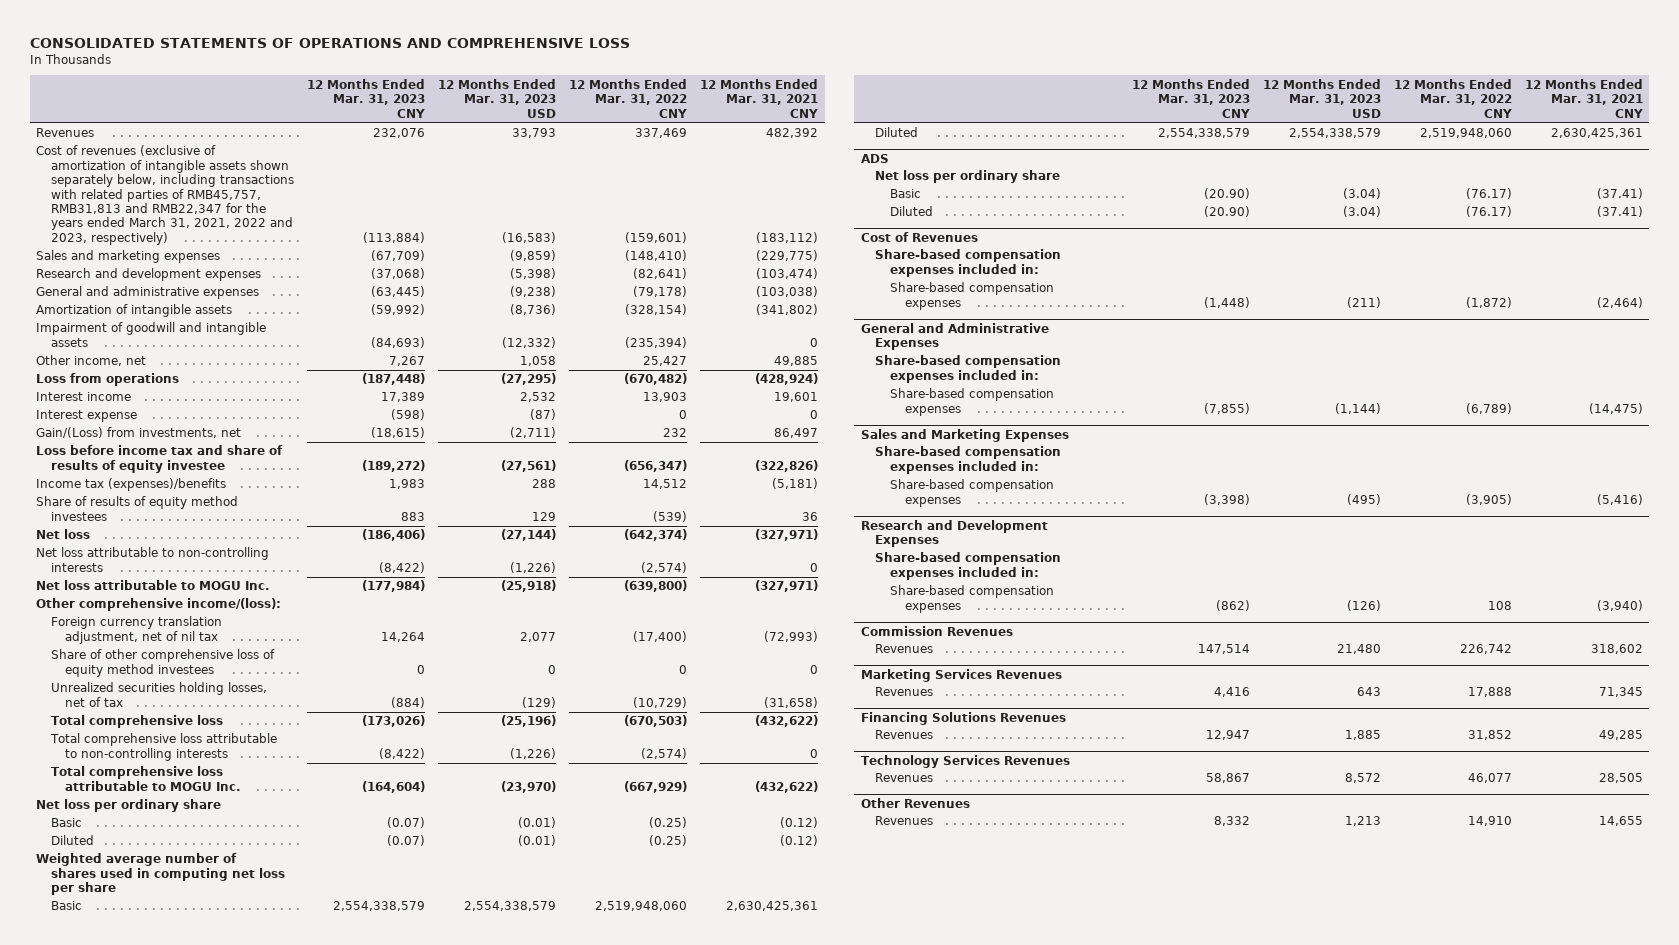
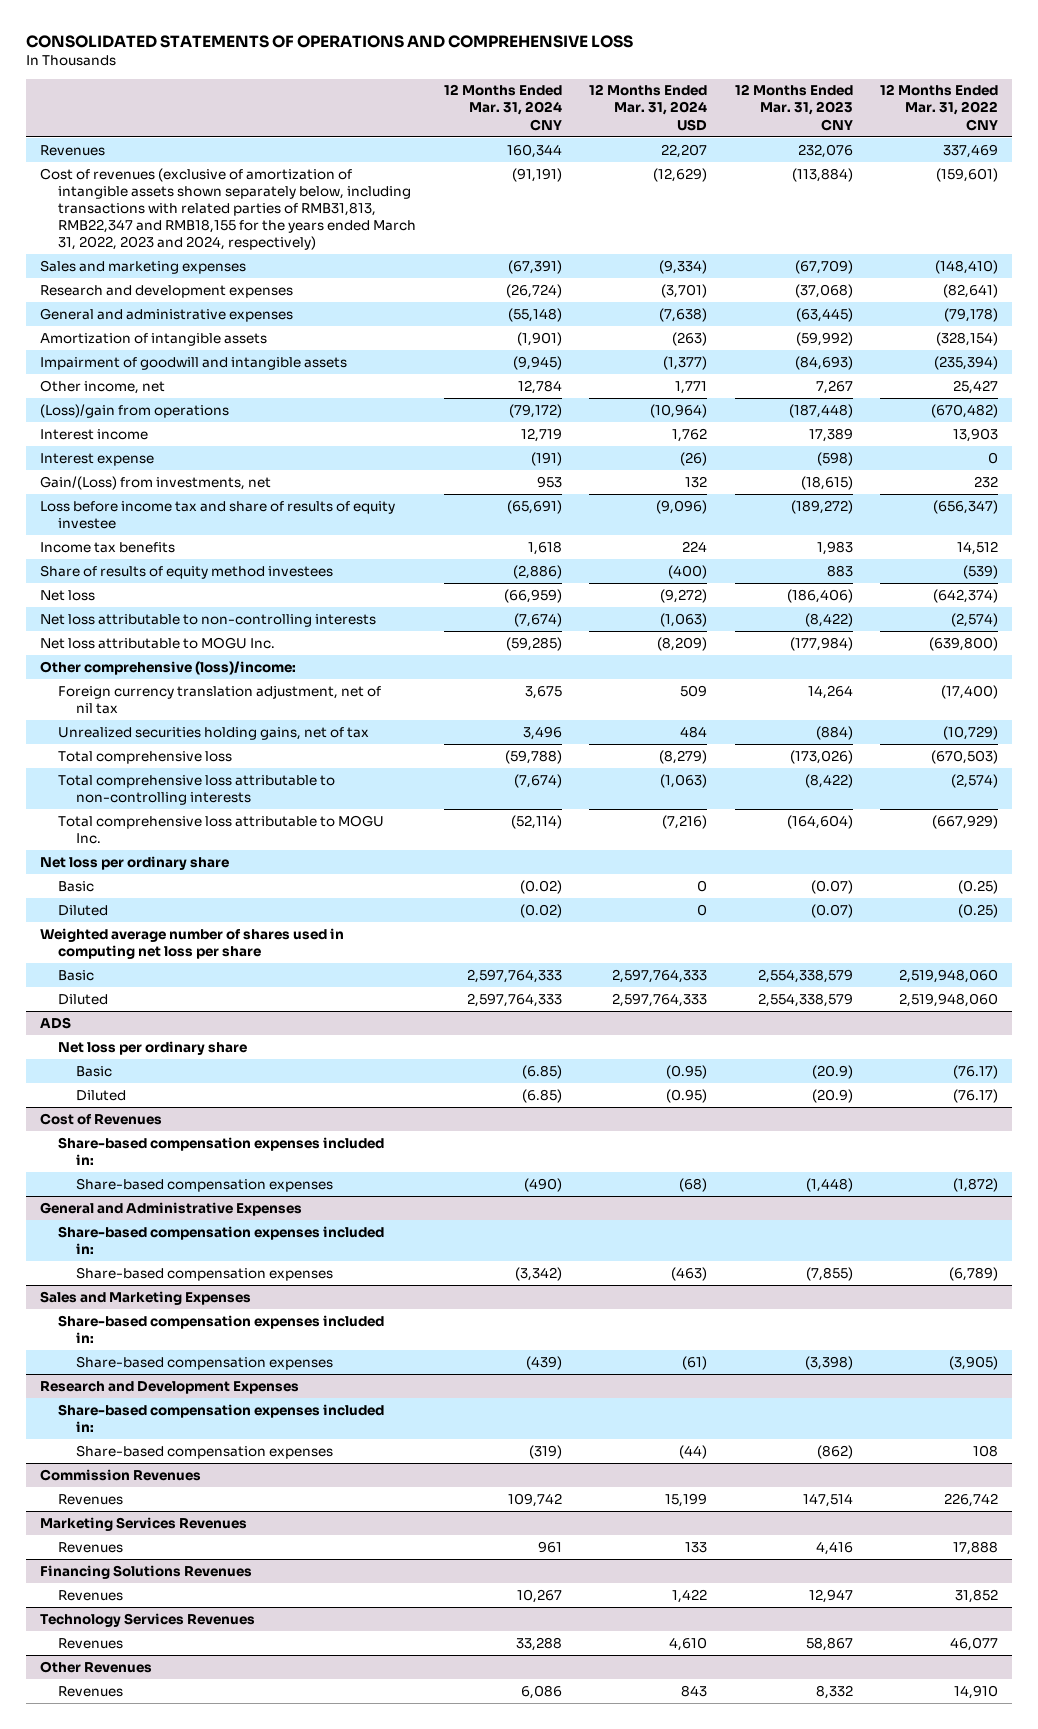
- | 12 Months Ended Mar. 31, 2023 CNY | 12 Months Ended Mar. 31, 2023 USD | 12 Months Ended Mar. 31, 2022 CNY | 12 Months Ended Mar. 31, 2021 CNY
+ | 12 Months Ended Mar. 31, 2024 CNY | 12 Months Ended Mar. 31, 2024 USD | 12 Months Ended Mar. 31, 2023 CNY | 12 Months Ended Mar. 31, 2022 CNY
- Cost of revenues (exclusive of amortization of intangible assets shown separately below, including transactions with related parties of RMB45,757, RMB31,813 and RMB22,347 for the years ended March 31, 2021, 2022 and 2023, respectively) | (113,884) | (16,583) | (159,601) | (183,112)
+ Cost of revenues (exclusive of amortization of intangible assets shown separately below, including transactions with related parties of RMB31,813, RMB22,347 and RMB18,155 for the years ended March 31, 2022, 2023 and 2024, respectively) | (91,191) | (12,629) | (113,884) | (159,601)
- Loss from operations | (187,448) | (27,295) | (670,482) | (428,924)
+ (Loss)/gain from operations | (79,172) | (10,964) | (187,448) | (670,482)
- Income tax (expenses)/benefits | 1,983 | 288 | 14,512 | (5,181)
+ Income tax benefits | 1,618 | 224 | 1,983 | 14,512
- Other comprehensive income/(loss):
+ Other comprehensive (loss)/income:
- Share of other comprehensive loss of equity method investees | 0 | 0 | 0 | 0
- Unrealized securities holding losses, net of tax | (884) | (129) | (10,729) | (31,658)
+ Unrealized securities holding gains, net of tax | 3,496 | 484 | (884) | (10,729)
@ ADS
- Basic | (20.90) | (3.04) | (76.17) | (37.41)
- Diluted | (20.90) | (3.04) | (76.17) | (37.41)
+ Basic | (6.85) | (0.95) | (20.9) | (76.17)
+ Diluted | (6.85) | (0.95) | (20.9) | (76.17)

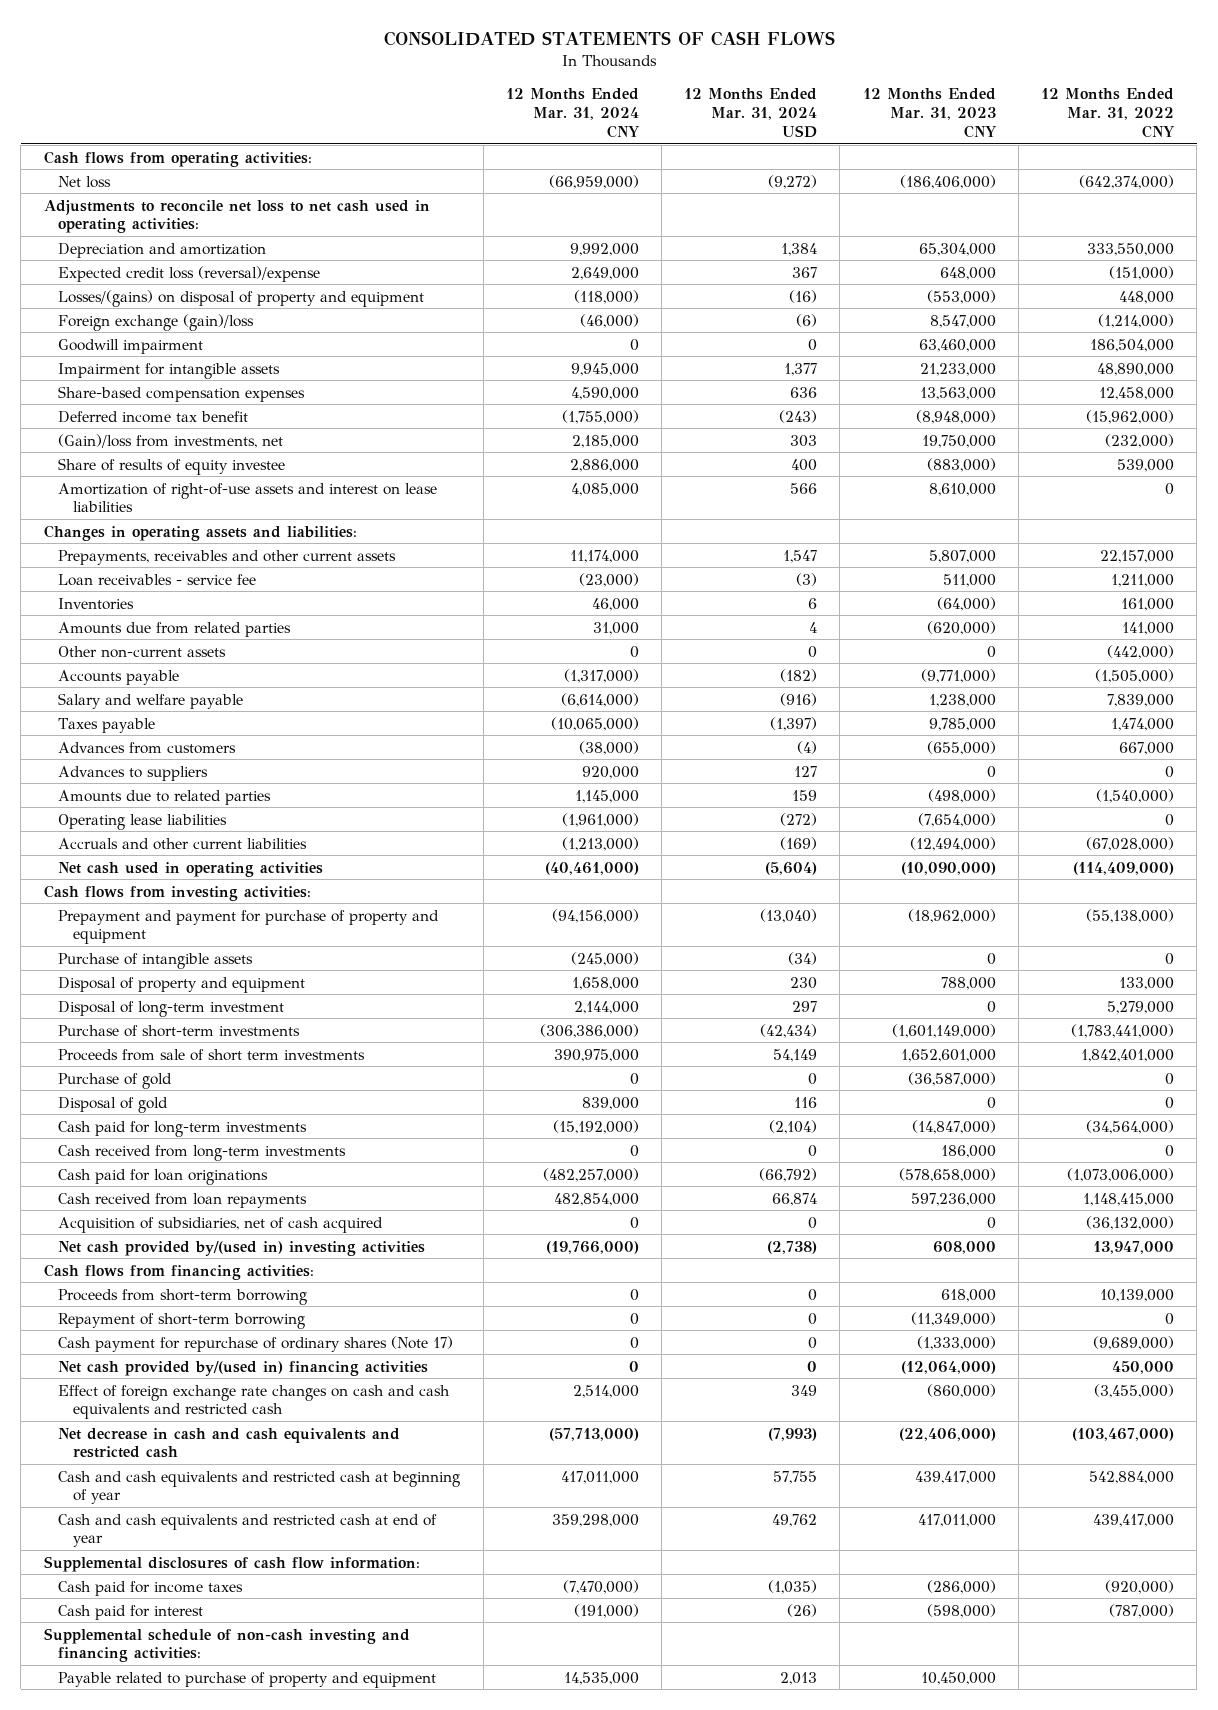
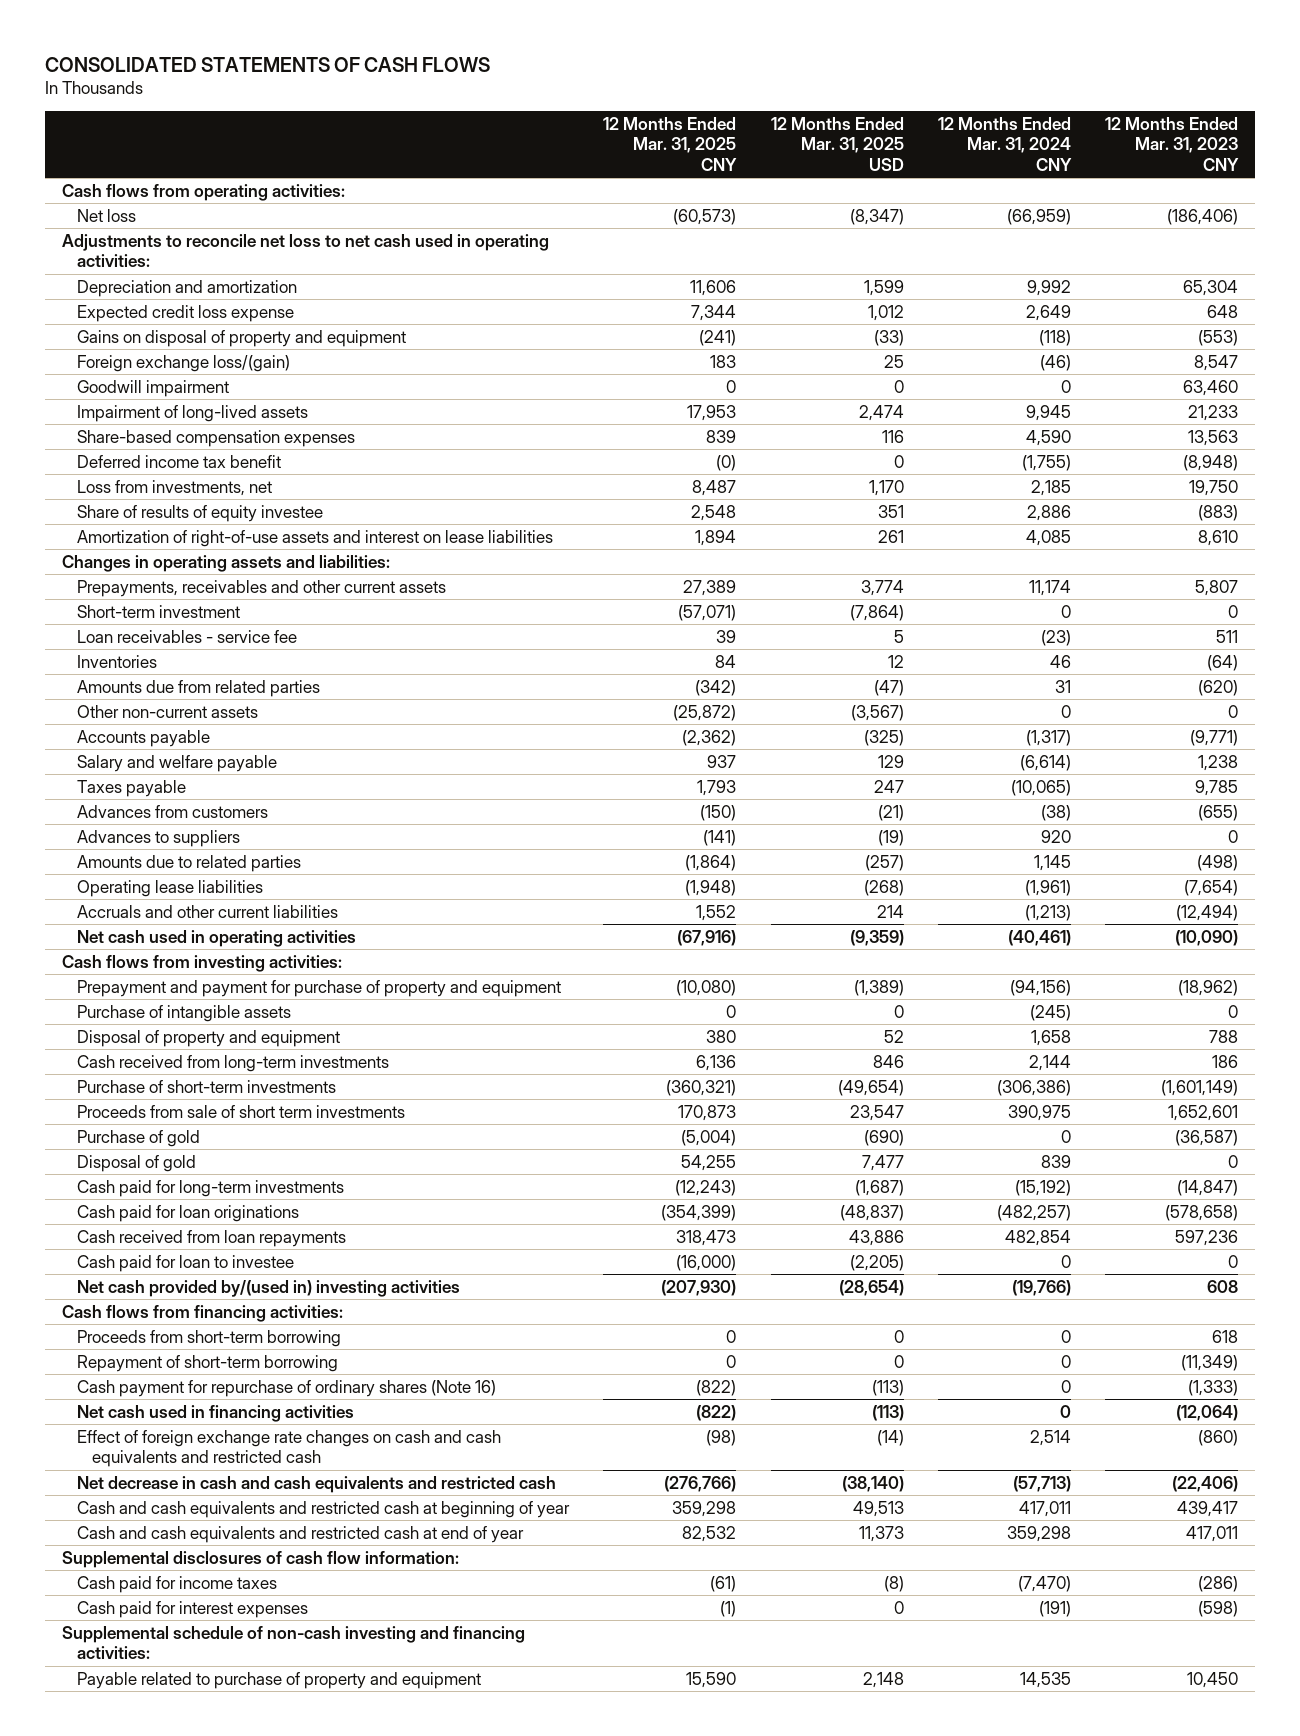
- | 12 Months Ended Mar. 31, 2024 CNY | 12 Months Ended Mar. 31, 2024 USD | 12 Months Ended Mar. 31, 2023 CNY | 12 Months Ended Mar. 31, 2022 CNY
+ | 12 Months Ended Mar. 31, 2025 CNY | 12 Months Ended Mar. 31, 2025 USD | 12 Months Ended Mar. 31, 2024 CNY | 12 Months Ended Mar. 31, 2023 CNY
- Net loss | (66,959,000) | (9,272) | (186,406,000) | (642,374,000)
+ Net loss | (60,573) | (8,347) | (66,959) | (186,406)
- Depreciation and amortization | 9,992,000 | 1,384 | 65,304,000 | 333,550,000
- Expected credit loss (reversal)/expense | 2,649,000 | 367 | 648,000 | (151,000)
- Losses/(gains) on disposal of property and equipment | (118,000) | (16) | (553,000) | 448,000
- Foreign exchange (gain)/loss | (46,000) | (6) | 8,547,000 | (1,214,000)
- Goodwill impairment | 0 | 0 | 63,460,000 | 186,504,000
- Impairment for intangible assets | 9,945,000 | 1,377 | 21,233,000 | 48,890,000
- Share-based compensation expenses | 4,590,000 | 636 | 13,563,000 | 12,458,000
- Deferred income tax benefit | (1,755,000) | (243) | (8,948,000) | (15,962,000)
- (Gain)/loss from investments, net | 2,185,000 | 303 | 19,750,000 | (232,000)
- Share of results of equity investee | 2,886,000 | 400 | (883,000) | 539,000
- Amortization of right-of-use assets and interest on lease liabilities | 4,085,000 | 566 | 8,610,000 | 0
+ Depreciation and amortization | 11,606 | 1,599 | 9,992 | 65,304
+ Expected credit loss expense | 7,344 | 1,012 | 2,649 | 648
+ Gains on disposal of property and equipment | (241) | (33) | (118) | (553)
+ Foreign exchange loss/(gain) | 183 | 25 | (46) | 8,547
+ Goodwill impairment | 0 | 0 | 0 | 63,460
+ Impairment of long-lived assets | 17,953 | 2,474 | 9,945 | 21,233
+ Share-based compensation expenses | 839 | 116 | 4,590 | 13,563
+ Deferred income tax benefit | (0) | 0 | (1,755) | (8,948)
+ Loss from investments, net | 8,487 | 1,170 | 2,185 | 19,750
+ Share of results of equity investee | 2,548 | 351 | 2,886 | (883)
+ Amortization of right-of-use assets and interest on lease liabilities | 1,894 | 261 | 4,085 | 8,610
- Prepayments, receivables and other current assets | 11,174,000 | 1,547 | 5,807,000 | 22,157,000
- Loan receivables - service fee | (23,000) | (3) | 511,000 | 1,211,000
- Inventories | 46,000 | 6 | (64,000) | 161,000
- Amounts due from related parties | 31,000 | 4 | (620,000) | 141,000
+ Prepayments, receivables and other current assets | 27,389 | 3,774 | 11,174 | 5,807
+ Short-term investment | (57,071) | (7,864) | 0 | 0
+ Loan receivables - service fee | 39 | 5 | (23) | 511
+ Inventories | 84 | 12 | 46 | (64)
+ Amounts due from related parties | (342) | (47) | 31 | (620)
- Accounts payable | (1,317,000) | (182) | (9,771,000) | (1,505,000)
- Salary and welfare payable | (6,614,000) | (916) | 1,238,000 | 7,839,000
- Taxes payable | (10,065,000) | (1,397) | 9,785,000 | 1,474,000
- Advances from customers | (38,000) | (4) | (655,000) | 667,000
- Advances to suppliers | 920,000 | 127 | 0 | 0
- Amounts due to related parties | 1,145,000 | 159 | (498,000) | (1,540,000)
- Operating lease liabilities | (1,961,000) | (272) | (7,654,000) | 0
- Accruals and other current liabilities | (1,213,000) | (169) | (12,494,000) | (67,028,000)
- Net cash used in operating activities | (40,461,000) | (5,604) | (10,090,000) | (114,409,000)
+ Accounts payable | (2,362) | (325) | (1,317) | (9,771)
+ Salary and welfare payable | 937 | 129 | (6,614) | 1,238
+ Taxes payable | 1,793 | 247 | (10,065) | 9,785
+ Advances from customers | (150) | (21) | (38) | (655)
+ Advances to suppliers | (141) | (19) | 920 | 0
+ Amounts due to related parties | (1,864) | (257) | 1,145 | (498)
+ Operating lease liabilities | (1,948) | (268) | (1,961) | (7,654)
+ Accruals and other current liabilities | 1,552 | 214 | (1,213) | (12,494)
+ Net cash used in operating activities | (67,916) | (9,359) | (40,461) | (10,090)
- Prepayment and payment for purchase of property and equipment | (94,156,000) | (13,040) | (18,962,000) | (55,138,000)
- Purchase of intangible assets | (245,000) | (34) | 0 | 0
- Disposal of property and equipment | 1,658,000 | 230 | 788,000 | 133,000
- Disposal of long-term investment | 2,144,000 | 297 | 0 | 5,279,000
- Purchase of short-term investments | (306,386,000) | (42,434) | (1,601,149,000) | (1,783,441,000)
- Proceeds from sale of short term investments | 390,975,000 | 54,149 | 1,652,601,000 | 1,842,401,000
- Purchase of gold | 0 | 0 | (36,587,000) | 0
- Disposal of gold | 839,000 | 116 | 0 | 0
- Cash paid for long-term investments | (15,192,000) | (2,104) | (14,847,000) | (34,564,000)
- Cash received from long-term investments | 0 | 0 | 186,000 | 0
- Cash paid for loan originations | (482,257,000) | (66,792) | (578,658,000) | (1,073,006,000)
- Cash received from loan repayments | 482,854,000 | 66,874 | 597,236,000 | 1,148,415,000
- Acquisition of subsidiaries, net of cash acquired | 0 | 0 | 0 | (36,132,000)
- Net cash provided by/(used in) investing activities | (19,766,000) | (2,738) | 608,000 | 13,947,000
+ Prepayment and payment for purchase of property and equipment | (10,080) | (1,389) | (94,156) | (18,962)
+ Purchase of intangible assets | 0 | 0 | (245) | 0
+ Disposal of property and equipment | 380 | 52 | 1,658 | 788
+ Cash received from long-term investments | 6,136 | 846 | 2,144 | 186
+ Purchase of short-term investments | (360,321) | (49,654) | (306,386) | (1,601,149)
+ Proceeds from sale of short term investments | 170,873 | 23,547 | 390,975 | 1,652,601
+ Purchase of gold | (5,004) | (690) | 0 | (36,587)
+ Disposal of gold | 54,255 | 7,477 | 839 | 0
+ Cash paid for long-term investments | (12,243) | (1,687) | (15,192) | (14,847)
+ Cash paid for loan originations | (354,399) | (48,837) | (482,257) | (578,658)
+ Cash received from loan repayments | 318,473 | 43,886 | 482,854 | 597,236
+ Cash paid for loan to investee | (16,000) | (2,205) | 0 | 0
+ Net cash provided by/(used in) investing activities | (207,930) | (28,654) | (19,766) | 608
- Proceeds from short-term borrowing | 0 | 0 | 618,000 | 10,139,000
- Repayment of short-term borrowing | 0 | 0 | (11,349,000) | 0
- Cash payment for repurchase of ordinary shares (Note 17) | 0 | 0 | (1,333,000) | (9,689,000)
- Net cash provided by/(used in) financing activities | 0 | 0 | (12,064,000) | 450,000
- Effect of foreign exchange rate changes on cash and cash equivalents and restricted cash | 2,514,000 | 349 | (860,000) | (3,455,000)
- Net decrease in cash and cash equivalents and restricted cash | (57,713,000) | (7,993) | (22,406,000) | (103,467,000)
- Cash and cash equivalents and restricted cash at beginning of year | 417,011,000 | 57,755 | 439,417,000 | 542,884,000
- Cash and cash equivalents and restricted cash at end of year | 359,298,000 | 49,762 | 417,011,000 | 439,417,000
+ Proceeds from short-term borrowing | 0 | 0 | 0 | 618
+ Repayment of short-term borrowing | 0 | 0 | 0 | (11,349)
+ Cash payment for repurchase of ordinary shares (Note 16) | (822) | (113) | 0 | (1,333)
+ Net cash used in financing activities | (822) | (113) | 0 | (12,064)
+ Effect of foreign exchange rate changes on cash and cash equivalents and restricted cash | (98) | (14) | 2,514 | (860)
+ Net decrease in cash and cash equivalents and restricted cash | (276,766) | (38,140) | (57,713) | (22,406)
+ Cash and cash equivalents and restricted cash at beginning of year | 359,298 | 49,513 | 417,011 | 439,417
+ Cash and cash equivalents and restricted cash at end of year | 82,532 | 11,373 | 359,298 | 417,011
- Cash paid for income taxes | (7,470,000) | (1,035) | (286,000) | (920,000)
- Cash paid for interest | (191,000) | (26) | (598,000) | (787,000)
+ Cash paid for income taxes | (61) | (8) | (7,470) | (286)
+ Cash paid for interest expenses | (1) | 0 | (191) | (598)
- Payable related to purchase of property and equipment | 14,535,000 | 2,013 | 10,450,000 |
+ Payable related to purchase of property and equipment | 15,590 | 2,148 | 14,535 | 10,450

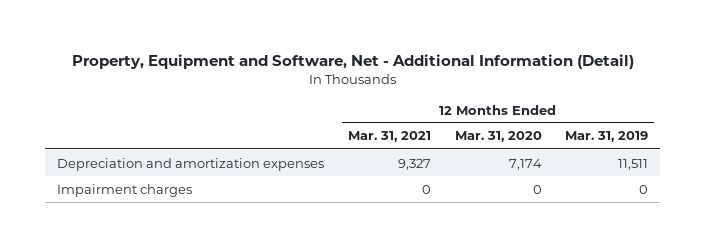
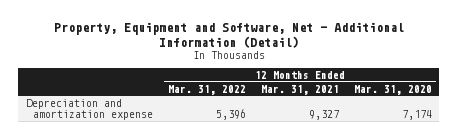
- | 12 Months Ended Mar. 31, 2021 | 12 Months Ended Mar. 31, 2020 | 12 Months Ended Mar. 31, 2019
+ | 12 Months Ended Mar. 31, 2022 | 12 Months Ended Mar. 31, 2021 | 12 Months Ended Mar. 31, 2020
- Depreciation and amortization expenses | 9,327 | 7,174 | 11,511
- Impairment charges | 0 | 0 | 0
+ Depreciation and amortization expense | 5,396 | 9,327 | 7,174

